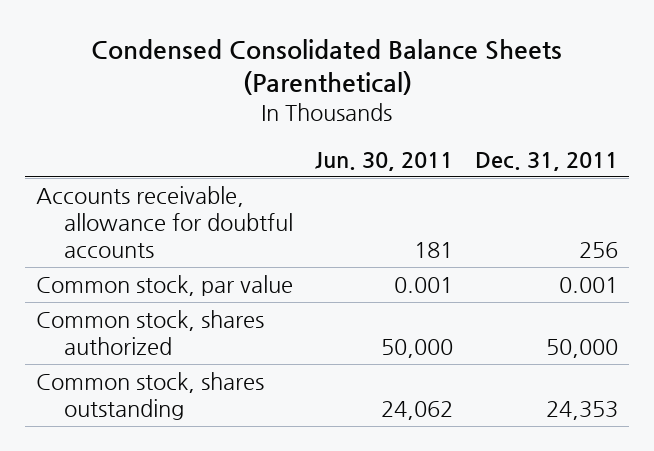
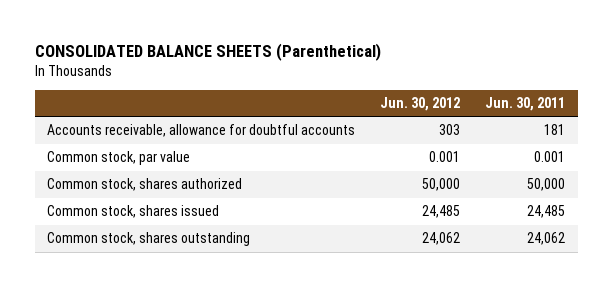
- Condensed Consolidated Balance Sheets (Parenthetical)
+ CONSOLIDATED BALANCE SHEETS (Parenthetical)
- | Jun. 30, 2011 | Dec. 31, 2011
+ | Jun. 30, 2012 | Jun. 30, 2011
+ Common stock, shares issued | 24,485 | 24,485

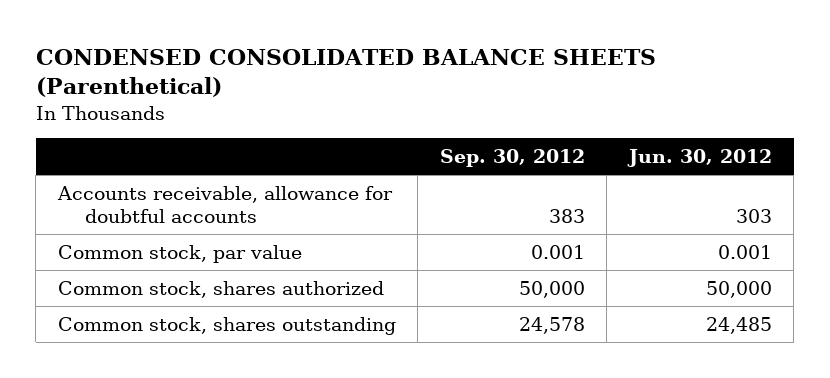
- CONSOLIDATED BALANCE SHEETS (Parenthetical)
+ CONDENSED CONSOLIDATED BALANCE SHEETS (Parenthetical)
- | Jun. 30, 2012 | Jun. 30, 2011
+ | Sep. 30, 2012 | Jun. 30, 2012
- Common stock, shares issued | 24,485 | 24,485
- Common stock, shares outstanding | 24,062 | 24,062
+ Common stock, shares outstanding | 24,578 | 24,485

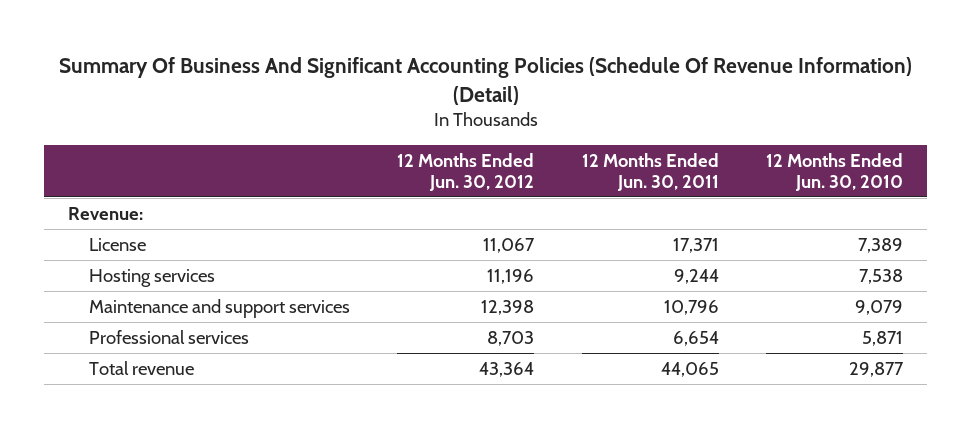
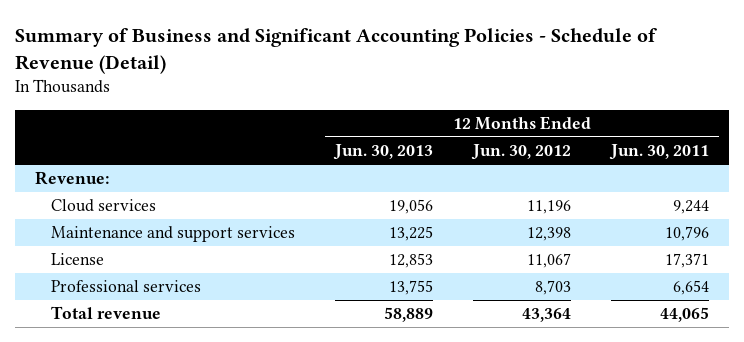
- Summary Of Business And Significant Accounting Policies (Schedule Of Revenue Information) (Detail)
+ Summary of Business and Significant Accounting Policies - Schedule of Revenue (Detail)
- | 12 Months Ended Jun. 30, 2012 | 12 Months Ended Jun. 30, 2011 | 12 Months Ended Jun. 30, 2010
+ | 12 Months Ended Jun. 30, 2013 | 12 Months Ended Jun. 30, 2012 | 12 Months Ended Jun. 30, 2011
- Hosting services | 11,196 | 9,244 | 7,538
+ Cloud services | 19,056 | 11,196 | 9,244
moved down: License | 12,853 | 11,067 | 17,371

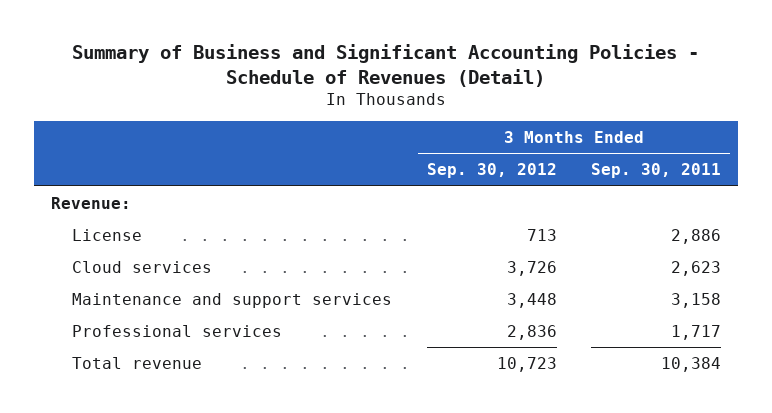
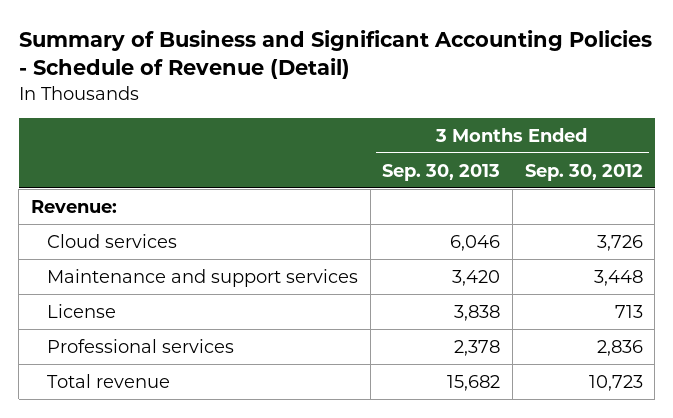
- Summary of Business and Significant Accounting Policies - Schedule of Revenues (Detail)
+ Summary of Business and Significant Accounting Policies - Schedule of Revenue (Detail)
- | 3 Months Ended Sep. 30, 2012 | 3 Months Ended Sep. 30, 2011
+ | 3 Months Ended Sep. 30, 2013 | 3 Months Ended Sep. 30, 2012
moved down: License | 3,838 | 713

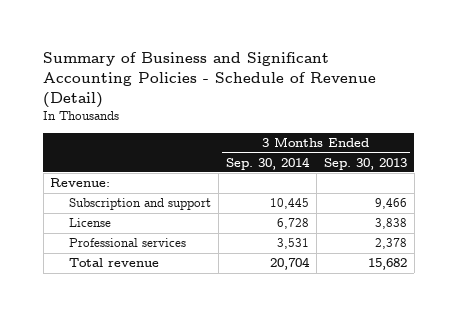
- | 3 Months Ended Sep. 30, 2013 | 3 Months Ended Sep. 30, 2012
+ | 3 Months Ended Sep. 30, 2014 | 3 Months Ended Sep. 30, 2013
- Cloud services | 6,046 | 3,726
- Maintenance and support services | 3,420 | 3,448
+ Subscription and support | 10,445 | 9,466

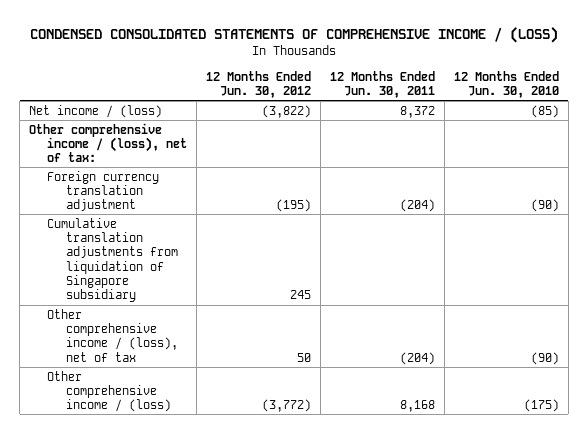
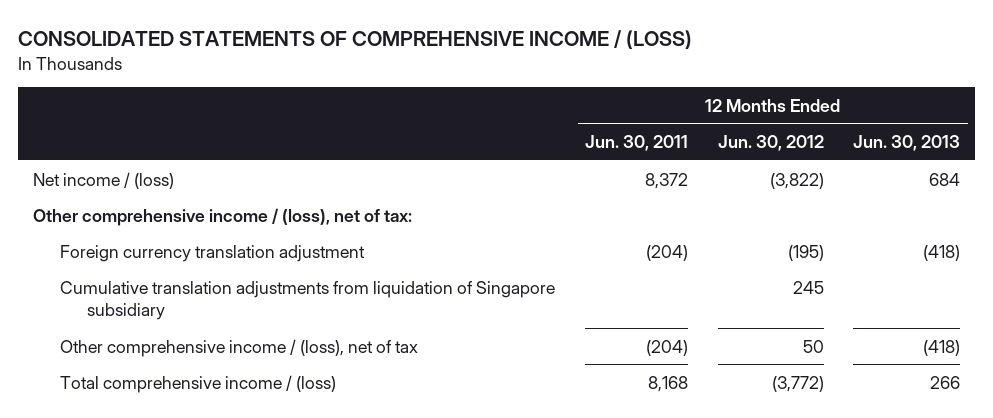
- CONDENSED CONSOLIDATED STATEMENTS OF COMPREHENSIVE INCOME / (LOSS)
+ CONSOLIDATED STATEMENTS OF COMPREHENSIVE INCOME / (LOSS)
- | 12 Months Ended Jun. 30, 2012 | 12 Months Ended Jun. 30, 2011 | 12 Months Ended Jun. 30, 2010
+ | 12 Months Ended Jun. 30, 2011 | 12 Months Ended Jun. 30, 2012 | 12 Months Ended Jun. 30, 2013
- Other comprehensive income / (loss) | (3,772) | 8,168 | (175)
+ Total comprehensive income / (loss) | 8,168 | (3,772) | 266

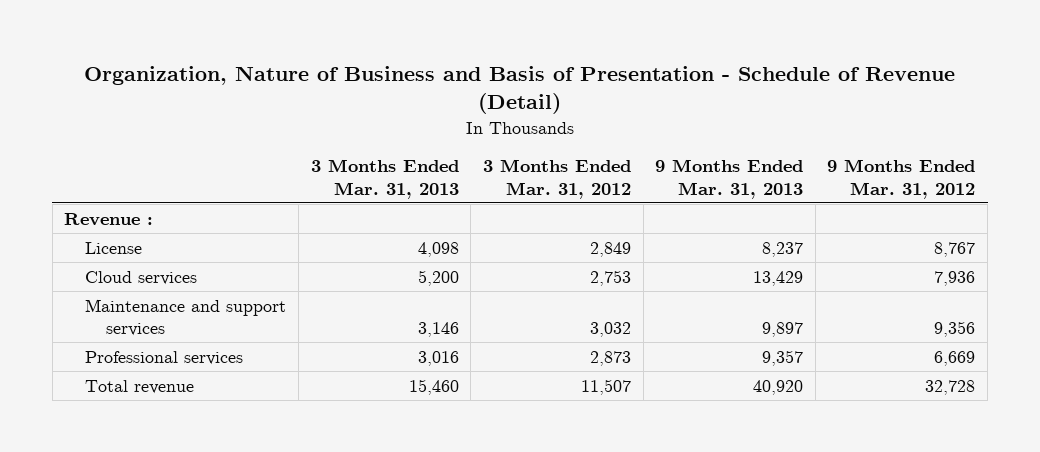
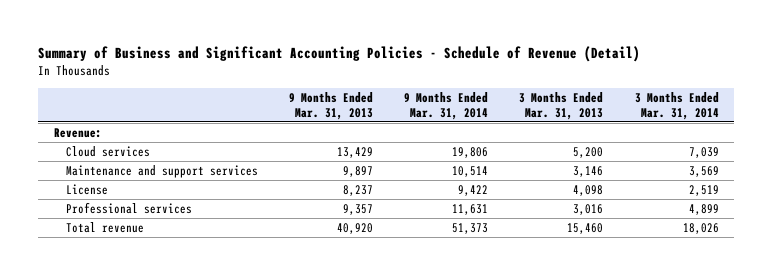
- Organization, Nature of Business and Basis of Presentation - Schedule of Revenue (Detail)
+ Summary of Business and Significant Accounting Policies - Schedule of Revenue (Detail)
- | 3 Months Ended Mar. 31, 2013 | 3 Months Ended Mar. 31, 2012 | 9 Months Ended Mar. 31, 2013 | 9 Months Ended Mar. 31, 2012
+ | 9 Months Ended Mar. 31, 2013 | 9 Months Ended Mar. 31, 2014 | 3 Months Ended Mar. 31, 2013 | 3 Months Ended Mar. 31, 2014
- Revenue :
+ Revenue:
moved down: License | 8,237 | 9,422 | 4,098 | 2,519

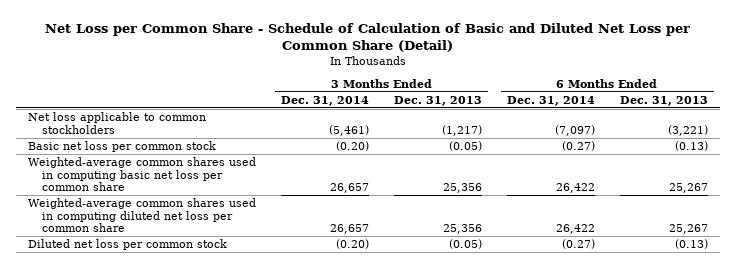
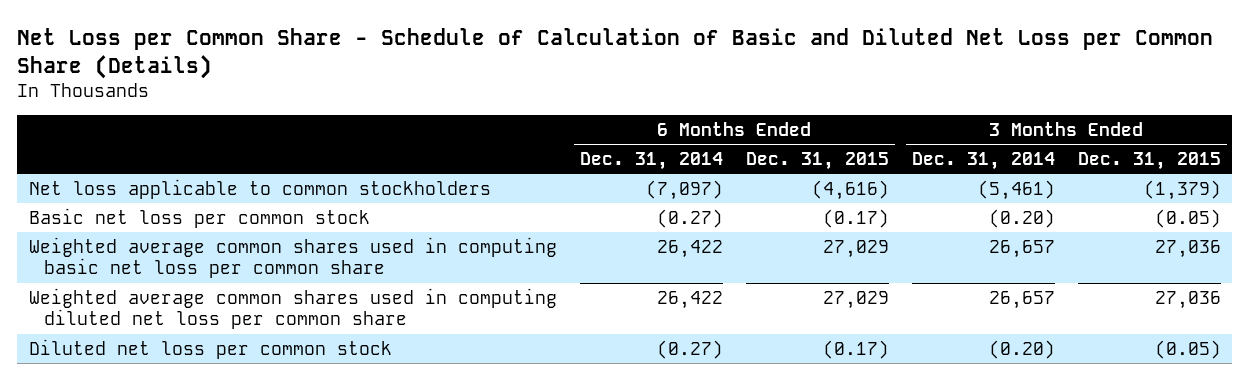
- Net Loss per Common Share - Schedule of Calculation of Basic and Diluted Net Loss per Common Share (Detail)
+ Net Loss per Common Share - Schedule of Calculation of Basic and Diluted Net Loss per Common Share (Details)
- | 3 Months Ended Dec. 31, 2014 | 3 Months Ended Dec. 31, 2013 | 6 Months Ended Dec. 31, 2014 | 6 Months Ended Dec. 31, 2013
+ | 6 Months Ended Dec. 31, 2014 | 6 Months Ended Dec. 31, 2015 | 3 Months Ended Dec. 31, 2014 | 3 Months Ended Dec. 31, 2015
- Weighted-average common shares used in computing basic net loss per common share | 26,657 | 25,356 | 26,422 | 25,267
- Weighted-average common shares used in computing diluted net loss per common share | 26,657 | 25,356 | 26,422 | 25,267
+ Weighted average common shares used in computing basic net loss per common share | 26,422 | 27,029 | 26,657 | 27,036
+ Weighted average common shares used in computing diluted net loss per common share | 26,422 | 27,029 | 26,657 | 27,036

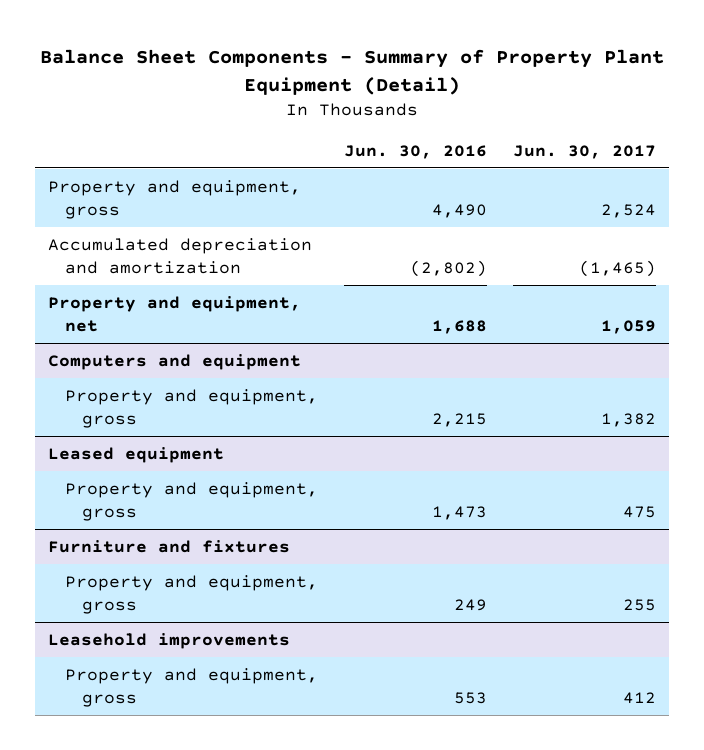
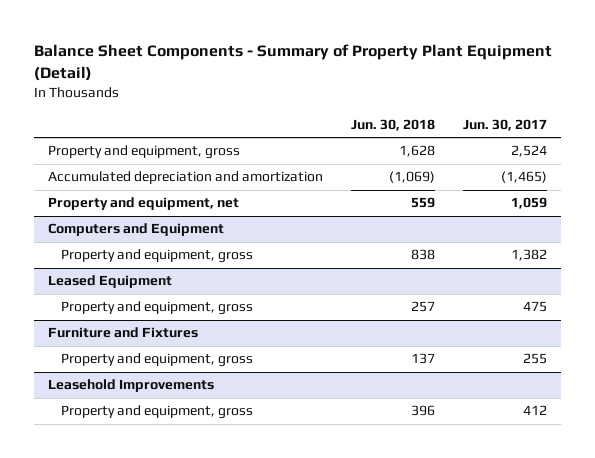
- | Jun. 30, 2016 | Jun. 30, 2017
+ | Jun. 30, 2018 | Jun. 30, 2017
- Computers and equipment
+ Computers and Equipment
- Leased equipment
+ Leased Equipment
- Furniture and fixtures
+ Furniture and Fixtures
- Leasehold improvements
+ Leasehold Improvements

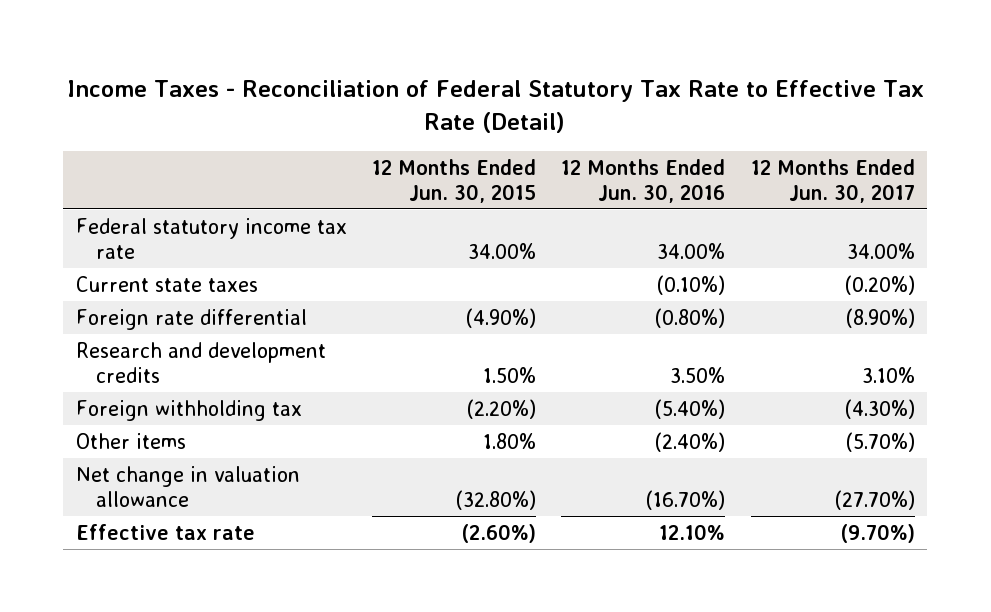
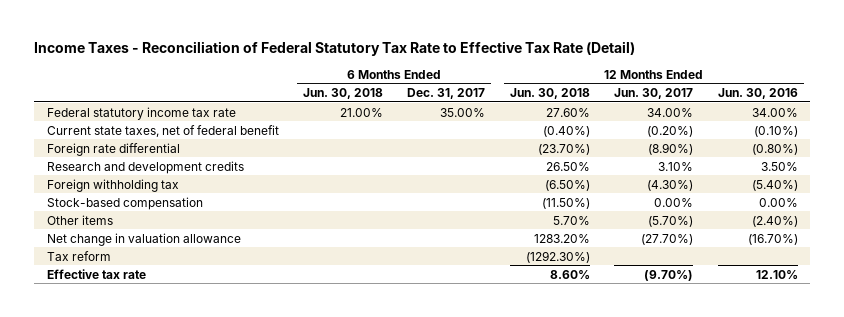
- | 12 Months Ended Jun. 30, 2015 | 12 Months Ended Jun. 30, 2016 | 12 Months Ended Jun. 30, 2017
+ | 6 Months Ended Jun. 30, 2018 | 6 Months Ended Dec. 31, 2017 | 12 Months Ended Jun. 30, 2018 | 12 Months Ended Jun. 30, 2017 | 12 Months Ended Jun. 30, 2016
- Current state taxes | | (0.10%) | (0.20%)
+ Current state taxes, net of federal benefit | | | (0.40%) | (0.20%) | (0.10%)
+ Stock-based compensation | | | (11.50%) | 0.00% | 0.00%
+ Tax reform | | | (1292.30%) | |

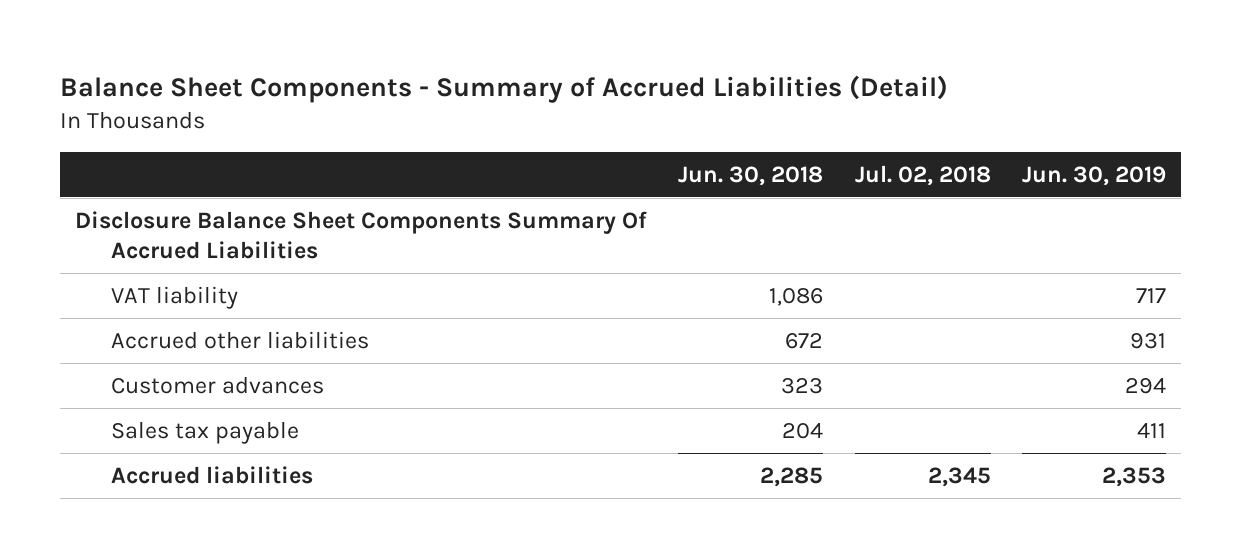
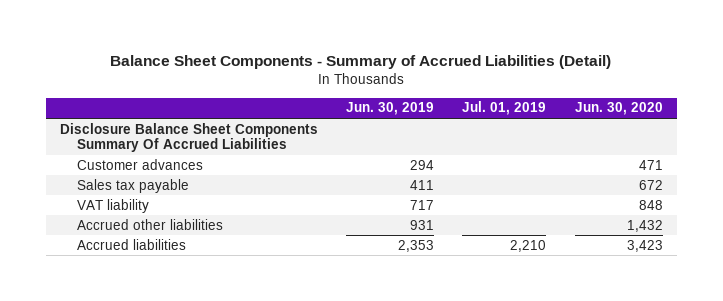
- | Jun. 30, 2018 | Jul. 02, 2018 | Jun. 30, 2019
+ | Jun. 30, 2019 | Jul. 01, 2019 | Jun. 30, 2020
moved down: VAT liability | 717 | | 848
moved down: Accrued other liabilities | 931 | | 1,432

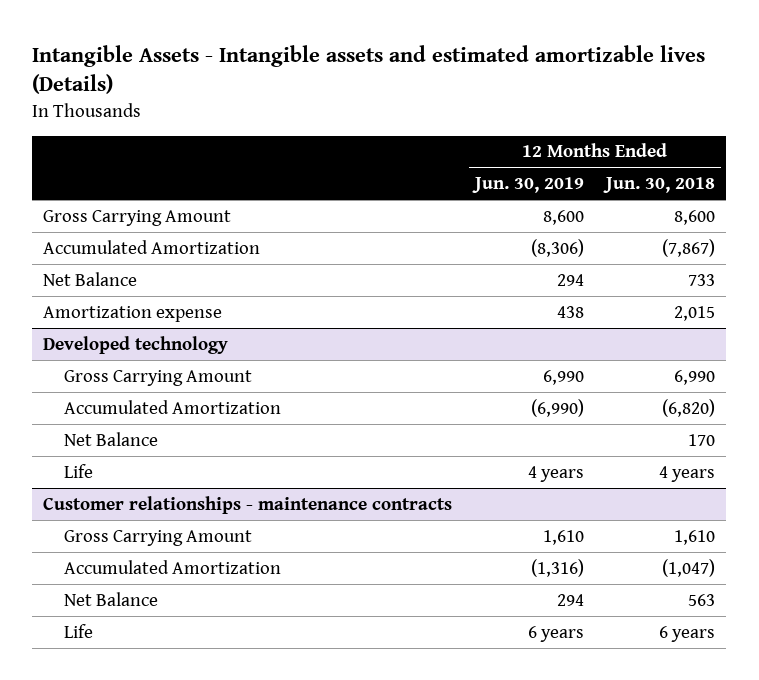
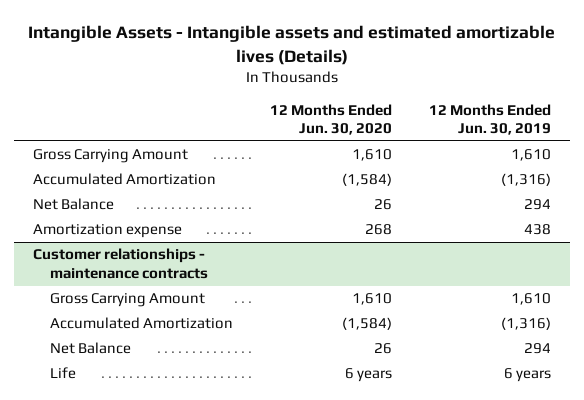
- | 12 Months Ended Jun. 30, 2019 | 12 Months Ended Jun. 30, 2018
+ | 12 Months Ended Jun. 30, 2020 | 12 Months Ended Jun. 30, 2019
- Gross Carrying Amount | 8,600 | 8,600
- Accumulated Amortization | (8,306) | (7,867)
+ Gross Carrying Amount | 1,610 | 1,610
+ Accumulated Amortization | (1,584) | (1,316)
- Developed technology
- Gross Carrying Amount | 6,990 | 6,990
- Accumulated Amortization | (6,990) | (6,820)
- Net Balance | | 170
- Life | 4 years | 4 years

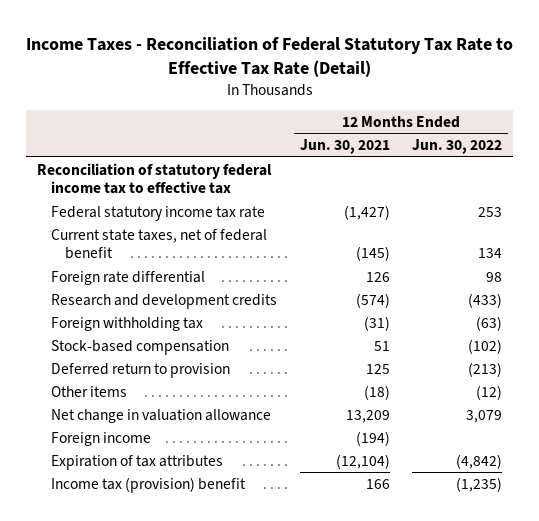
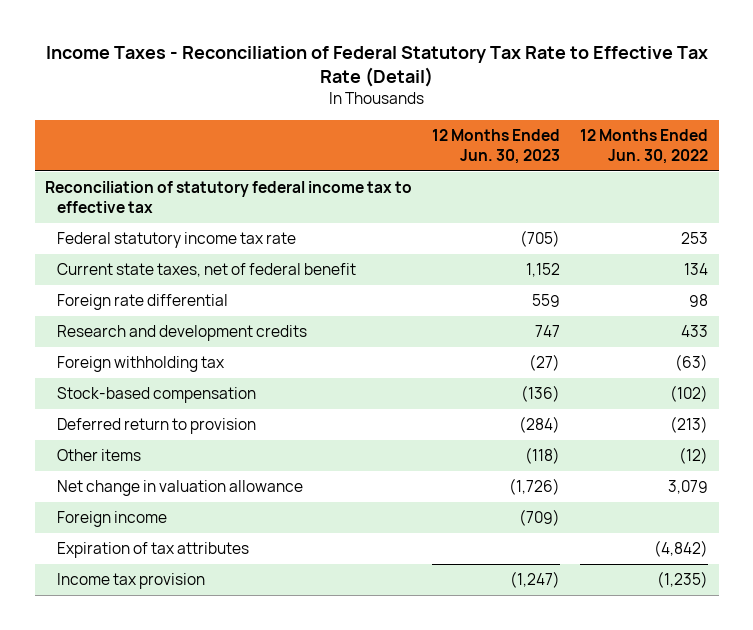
- | 12 Months Ended Jun. 30, 2021 | 12 Months Ended Jun. 30, 2022
+ | 12 Months Ended Jun. 30, 2023 | 12 Months Ended Jun. 30, 2022
- Research and development credits | (574) | (433)
+ Research and development credits | 747 | 433
- Income tax (provision) benefit | 166 | (1,235)
+ Income tax provision | (1,247) | (1,235)

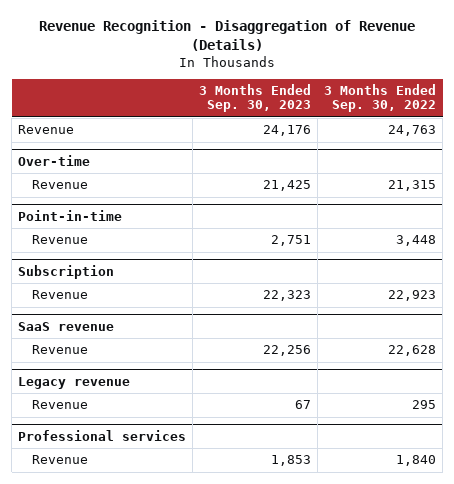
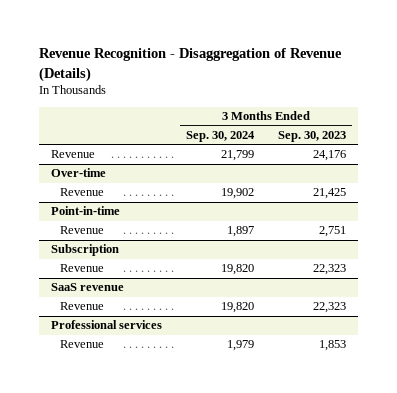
- | 3 Months Ended Sep. 30, 2023 | 3 Months Ended Sep. 30, 2022
+ | 3 Months Ended Sep. 30, 2024 | 3 Months Ended Sep. 30, 2023
@ SaaS revenue
- Revenue | 22,256 | 22,628
- Legacy revenue
- Revenue | 67 | 295
@ SaaS revenue
+ Revenue | 19,820 | 22,323

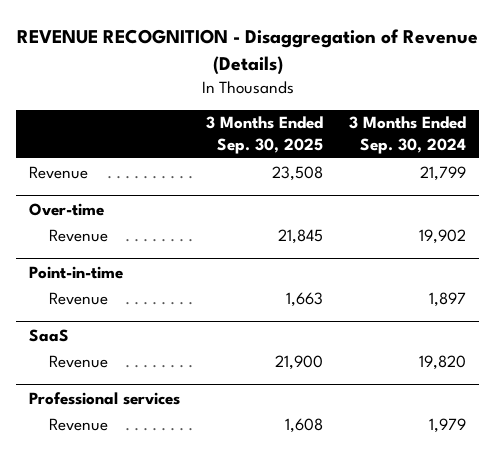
- Revenue Recognition - Disaggregation of Revenue (Details)
+ REVENUE RECOGNITION - Disaggregation of Revenue (Details)
- | 3 Months Ended Sep. 30, 2024 | 3 Months Ended Sep. 30, 2023
+ | 3 Months Ended Sep. 30, 2025 | 3 Months Ended Sep. 30, 2024
- Subscription
- Revenue | 19,820 | 22,323
- SaaS revenue
+ SaaS

